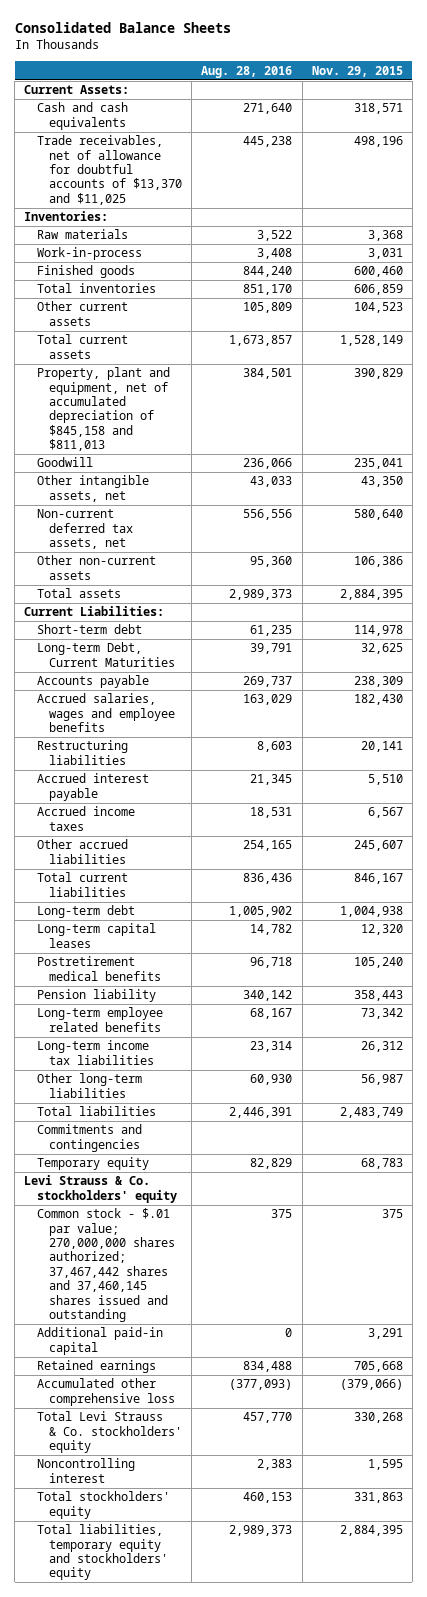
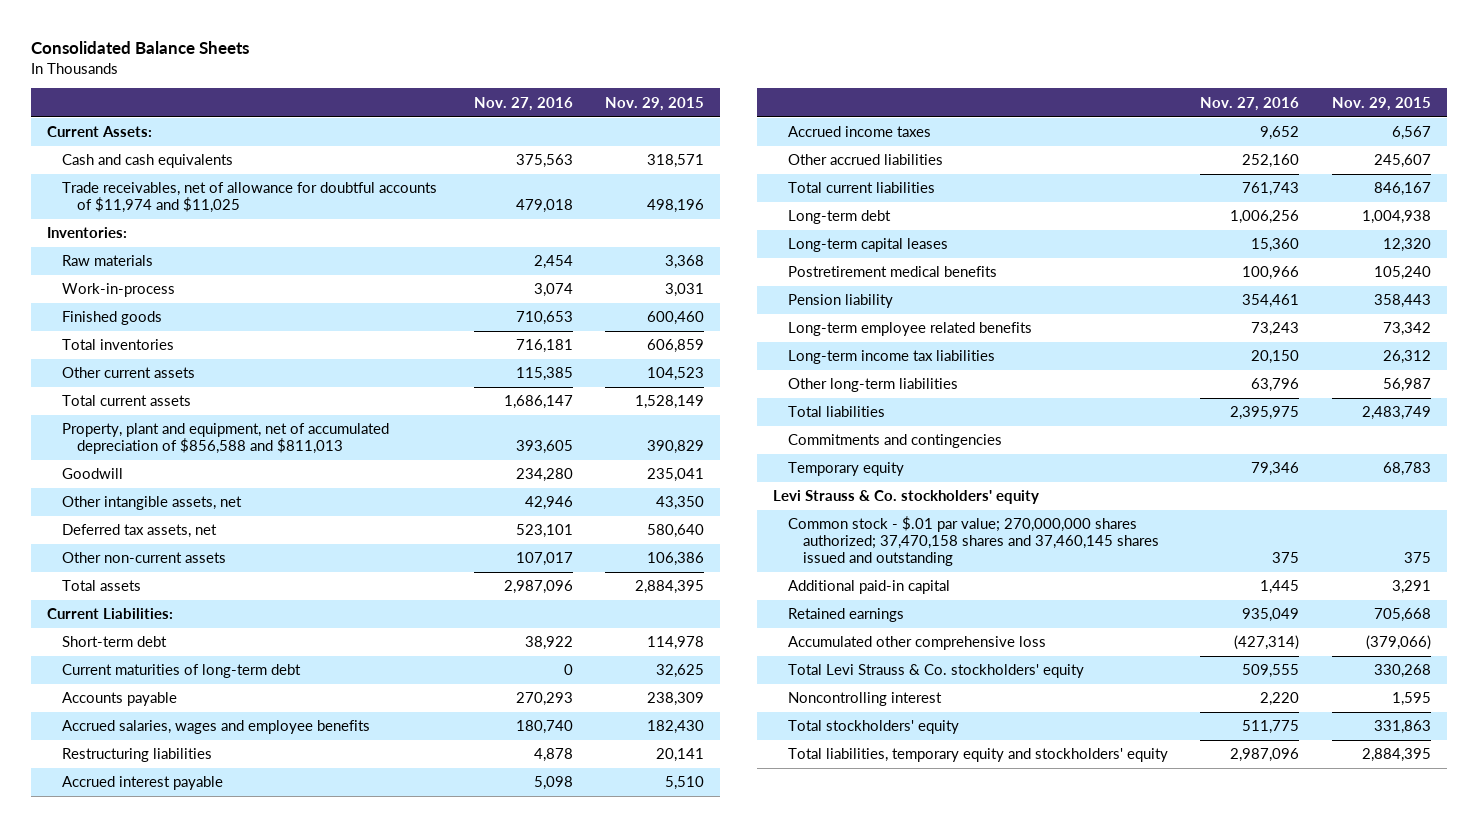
- | Aug. 28, 2016 | Nov. 29, 2015
+ | Nov. 27, 2016 | Nov. 29, 2015
- Trade receivables, net of allowance for doubtful accounts of $13,370 and $11,025 | 445,238 | 498,196
+ Trade receivables, net of allowance for doubtful accounts of $11,974 and $11,025 | 479,018 | 498,196
- Property, plant and equipment, net of accumulated depreciation of $845,158 and $811,013 | 384,501 | 390,829
+ Property, plant and equipment, net of accumulated depreciation of $856,588 and $811,013 | 393,605 | 390,829
- Non-current deferred tax assets, net | 556,556 | 580,640
+ Deferred tax assets, net | 523,101 | 580,640
- Long-term Debt, Current Maturities | 39,791 | 32,625
+ Current maturities of long-term debt | 0 | 32,625
- Common stock - $.01 par value; 270,000,000 shares authorized; 37,467,442 shares and 37,460,145 shares issued and outstanding | 375 | 375
+ Common stock - $.01 par value; 270,000,000 shares authorized; 37,470,158 shares and 37,460,145 shares issued and outstanding | 375 | 375

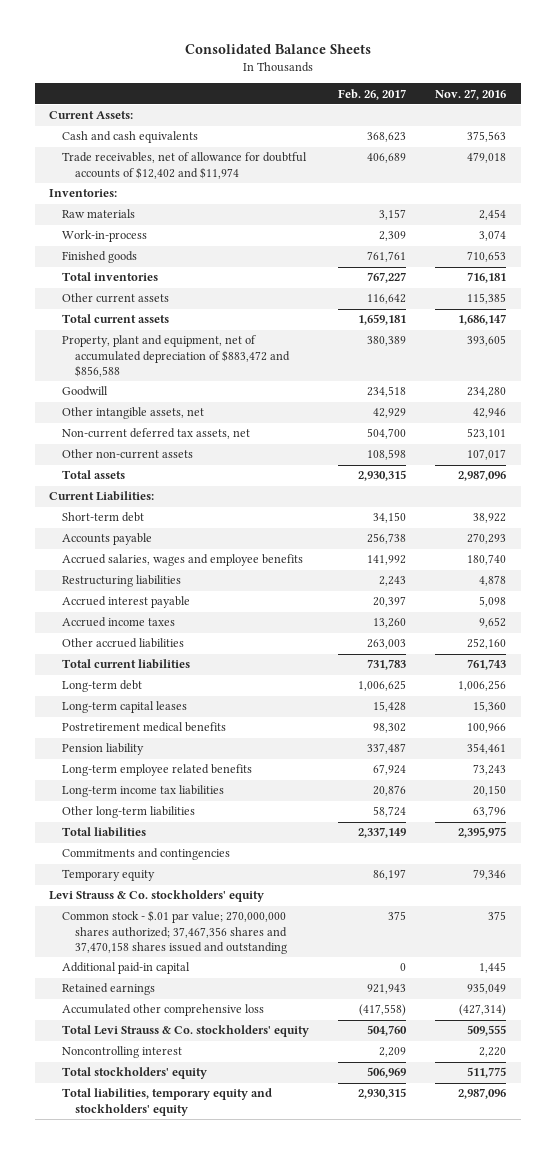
- | Nov. 27, 2016 | Nov. 29, 2015
+ | Feb. 26, 2017 | Nov. 27, 2016
- Trade receivables, net of allowance for doubtful accounts of $11,974 and $11,025 | 479,018 | 498,196
+ Trade receivables, net of allowance for doubtful accounts of $12,402 and $11,974 | 406,689 | 479,018
- Property, plant and equipment, net of accumulated depreciation of $856,588 and $811,013 | 393,605 | 390,829
+ Property, plant and equipment, net of accumulated depreciation of $883,472 and $856,588 | 380,389 | 393,605
- Deferred tax assets, net | 523,101 | 580,640
+ Non-current deferred tax assets, net | 504,700 | 523,101
- Current maturities of long-term debt | 0 | 32,625
- Common stock - $.01 par value; 270,000,000 shares authorized; 37,470,158 shares and 37,460,145 shares issued and outstanding | 375 | 375
+ Common stock - $.01 par value; 270,000,000 shares authorized; 37,467,356 shares and 37,470,158 shares issued and outstanding | 375 | 375

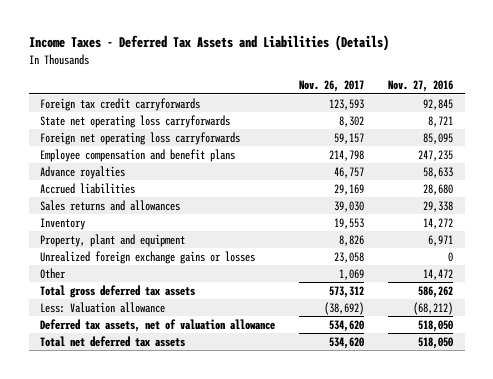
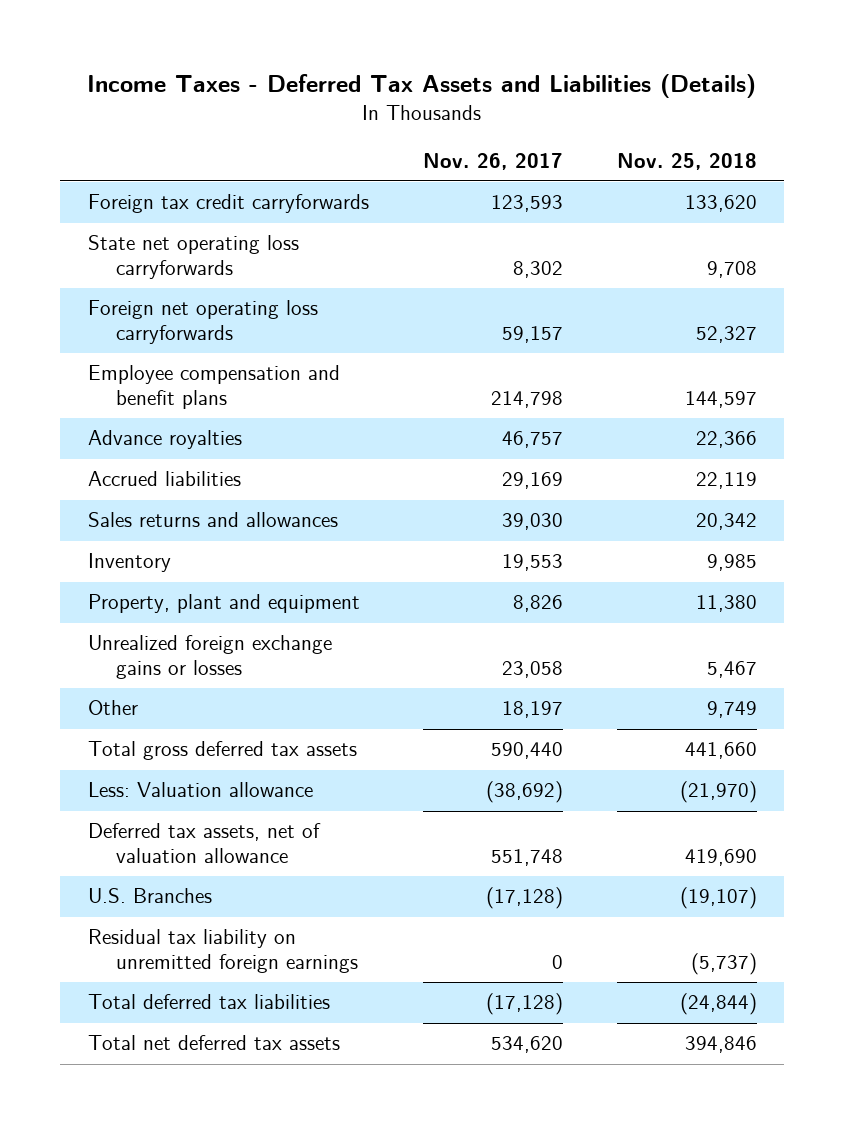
- | Nov. 26, 2017 | Nov. 27, 2016
+ | Nov. 26, 2017 | Nov. 25, 2018
- Other | 1,069 | 14,472
- Total gross deferred tax assets | 573,312 | 586,262
+ Other | 18,197 | 9,749
+ Total gross deferred tax assets | 590,440 | 441,660
- Deferred tax assets, net of valuation allowance | 534,620 | 518,050
+ Deferred tax assets, net of valuation allowance | 551,748 | 419,690
+ U.S. Branches | (17,128) | (19,107)
+ Residual tax liability on unremitted foreign earnings | 0 | (5,737)
+ Total deferred tax liabilities | (17,128) | (24,844)

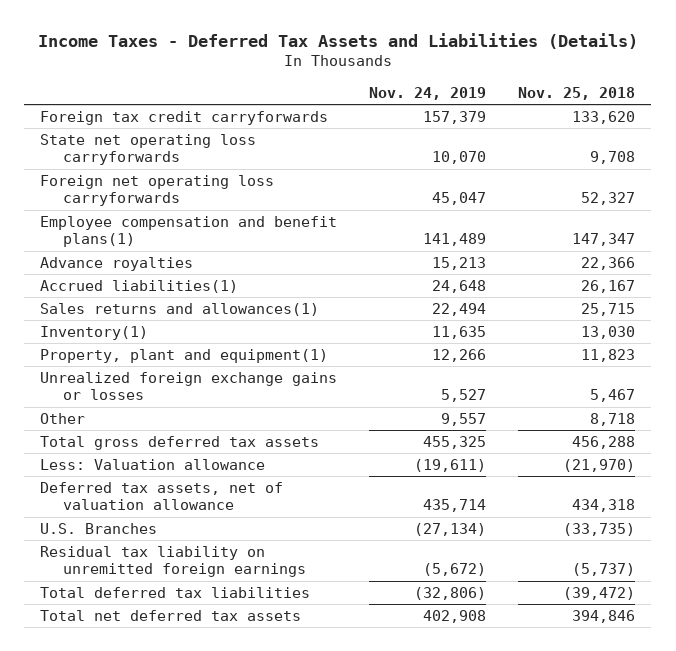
- | Nov. 26, 2017 | Nov. 25, 2018
+ | Nov. 24, 2019 | Nov. 25, 2018
- Employee compensation and benefit plans | 214,798 | 144,597
+ Employee compensation and benefit plans(1) | 141,489 | 147,347
- Accrued liabilities | 29,169 | 22,119
- Sales returns and allowances | 39,030 | 20,342
- Inventory | 19,553 | 9,985
- Property, plant and equipment | 8,826 | 11,380
+ Accrued liabilities(1) | 24,648 | 26,167
+ Sales returns and allowances(1) | 22,494 | 25,715
+ Inventory(1) | 11,635 | 13,030
+ Property, plant and equipment(1) | 12,266 | 11,823
- Other | 18,197 | 9,749
- Total gross deferred tax assets | 590,440 | 441,660
+ Other | 9,557 | 8,718
+ Total gross deferred tax assets | 455,325 | 456,288
- Deferred tax assets, net of valuation allowance | 551,748 | 419,690
- U.S. Branches | (17,128) | (19,107)
+ Deferred tax assets, net of valuation allowance | 435,714 | 434,318
+ U.S. Branches | (27,134) | (33,735)
- Total deferred tax liabilities | (17,128) | (24,844)
+ Total deferred tax liabilities | (32,806) | (39,472)

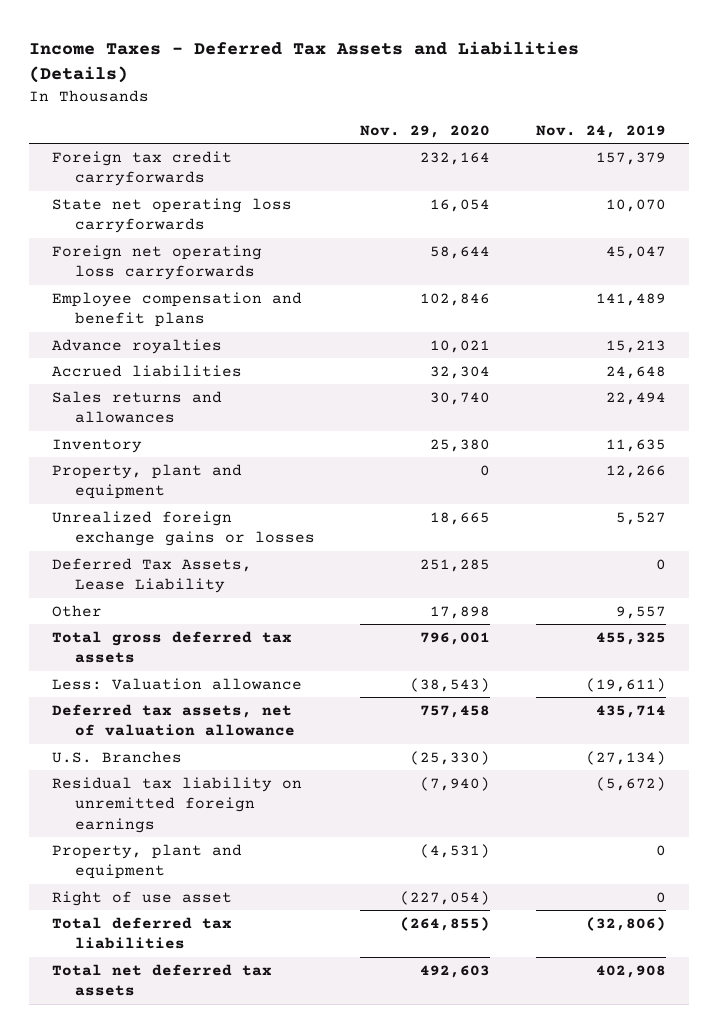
- | Nov. 24, 2019 | Nov. 25, 2018
+ | Nov. 29, 2020 | Nov. 24, 2019
- Employee compensation and benefit plans(1) | 141,489 | 147,347
+ Employee compensation and benefit plans | 102,846 | 141,489
- Accrued liabilities(1) | 24,648 | 26,167
- Sales returns and allowances(1) | 22,494 | 25,715
- Inventory(1) | 11,635 | 13,030
- Property, plant and equipment(1) | 12,266 | 11,823
+ Accrued liabilities | 32,304 | 24,648
+ Sales returns and allowances | 30,740 | 22,494
+ Inventory | 25,380 | 11,635
+ Property, plant and equipment | 0 | 12,266
+ Deferred Tax Assets, Lease Liability | 251,285 | 0
+ Property, plant and equipment | (4,531) | 0
+ Right of use asset | (227,054) | 0

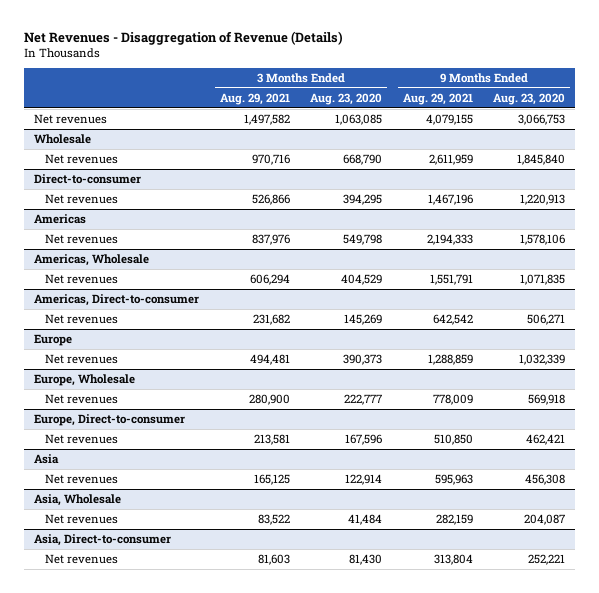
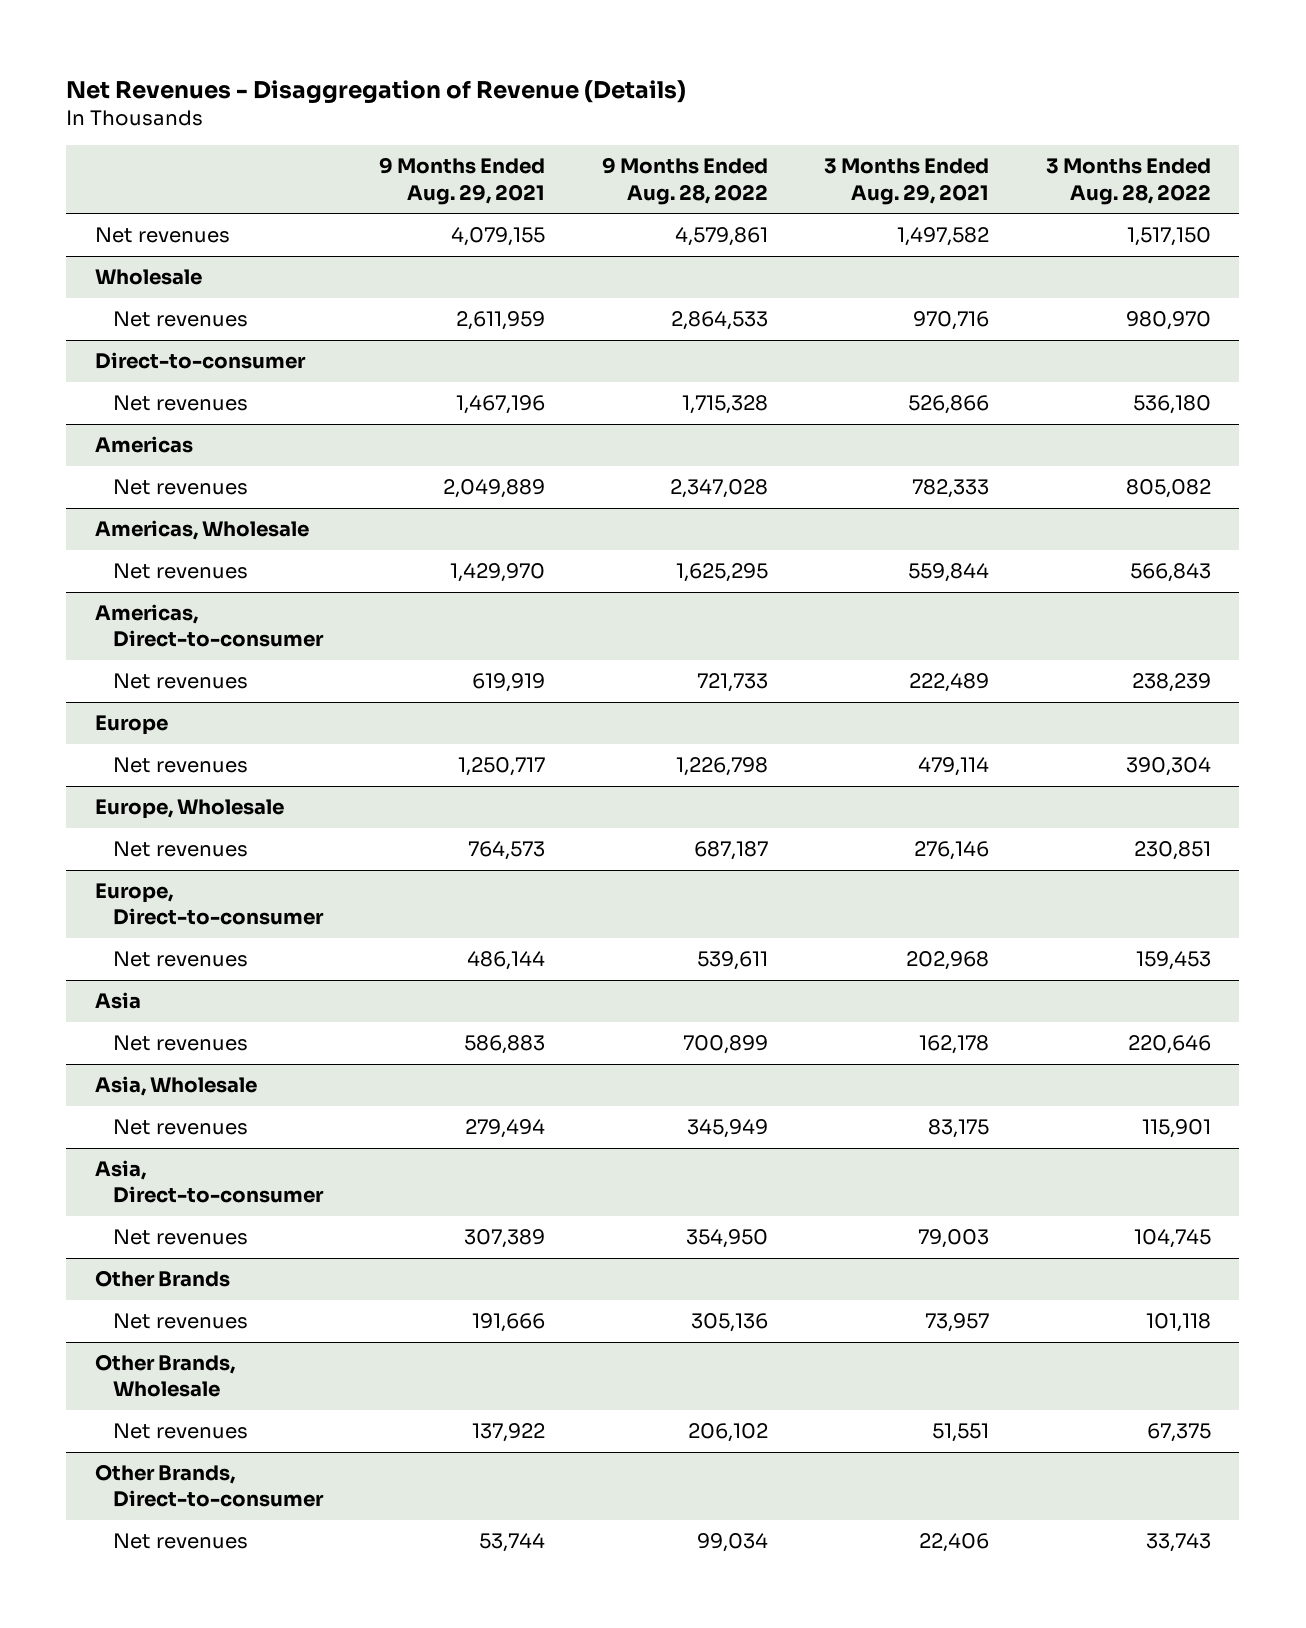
- | 3 Months Ended Aug. 29, 2021 | 3 Months Ended Aug. 23, 2020 | 9 Months Ended Aug. 29, 2021 | 9 Months Ended Aug. 23, 2020
+ | 9 Months Ended Aug. 29, 2021 | 9 Months Ended Aug. 28, 2022 | 3 Months Ended Aug. 29, 2021 | 3 Months Ended Aug. 28, 2022
@ Americas
- Net revenues | 837,976 | 549,798 | 2,194,333 | 1,578,106
+ Net revenues | 2,049,889 | 2,347,028 | 782,333 | 805,082
@ Americas, Wholesale
- Net revenues | 606,294 | 404,529 | 1,551,791 | 1,071,835
+ Net revenues | 1,429,970 | 1,625,295 | 559,844 | 566,843
@ Americas, Direct-to-consumer
- Net revenues | 231,682 | 145,269 | 642,542 | 506,271
+ Net revenues | 619,919 | 721,733 | 222,489 | 238,239
@ Europe
- Net revenues | 494,481 | 390,373 | 1,288,859 | 1,032,339
+ Net revenues | 1,250,717 | 1,226,798 | 479,114 | 390,304
@ Europe, Wholesale
- Net revenues | 280,900 | 222,777 | 778,009 | 569,918
+ Net revenues | 764,573 | 687,187 | 276,146 | 230,851
@ Europe, Direct-to-consumer
- Net revenues | 213,581 | 167,596 | 510,850 | 462,421
+ Net revenues | 486,144 | 539,611 | 202,968 | 159,453
@ Asia
- Net revenues | 165,125 | 122,914 | 595,963 | 456,308
+ Net revenues | 586,883 | 700,899 | 162,178 | 220,646
@ Asia, Wholesale
- Net revenues | 83,522 | 41,484 | 282,159 | 204,087
+ Net revenues | 279,494 | 345,949 | 83,175 | 115,901
@ Asia, Direct-to-consumer
- Net revenues | 81,603 | 81,430 | 313,804 | 252,221
+ Net revenues | 307,389 | 354,950 | 79,003 | 104,745
+ Other Brands
+ Net revenues | 191,666 | 305,136 | 73,957 | 101,118
+ Other Brands, Wholesale
+ Net revenues | 137,922 | 206,102 | 51,551 | 67,375
+ Other Brands, Direct-to-consumer
+ Net revenues | 53,744 | 99,034 | 22,406 | 33,743

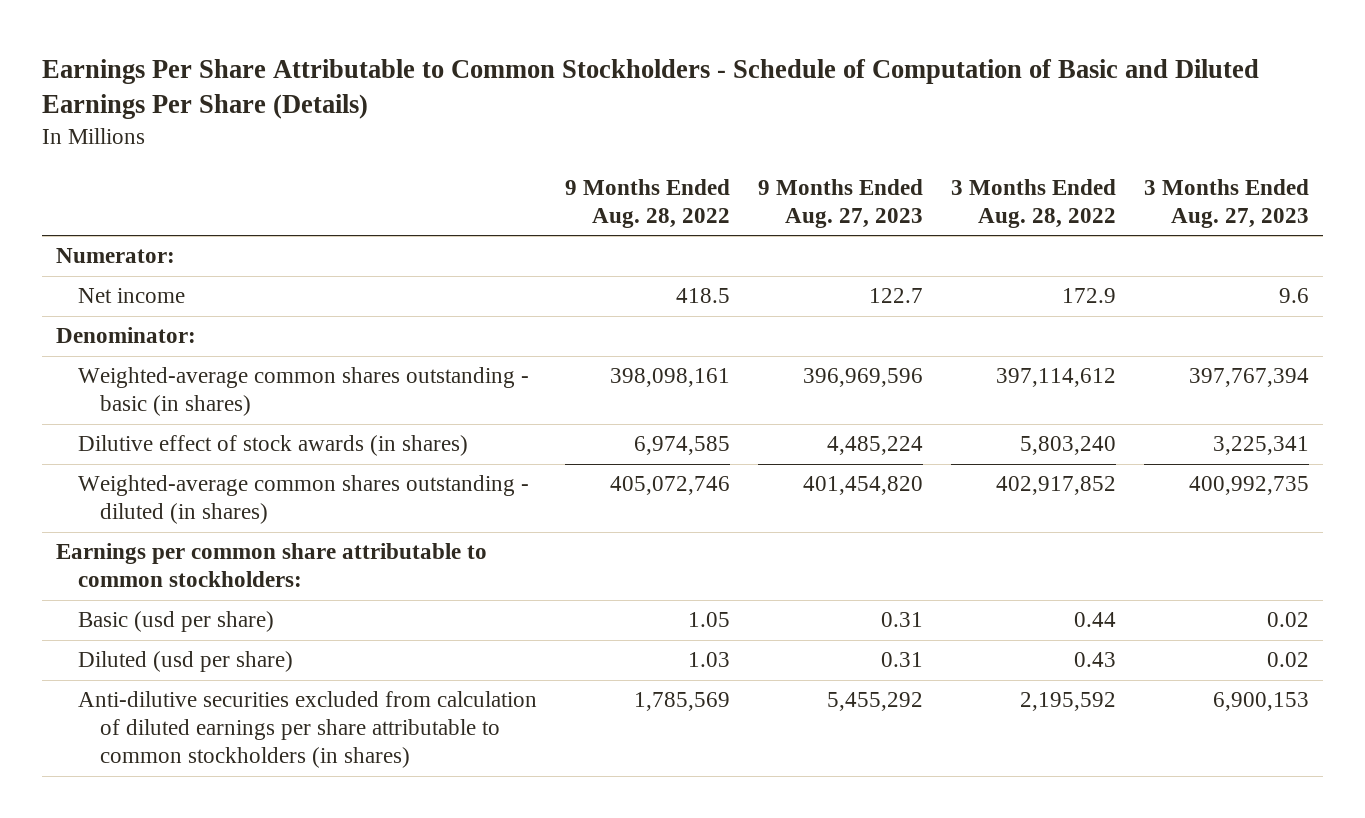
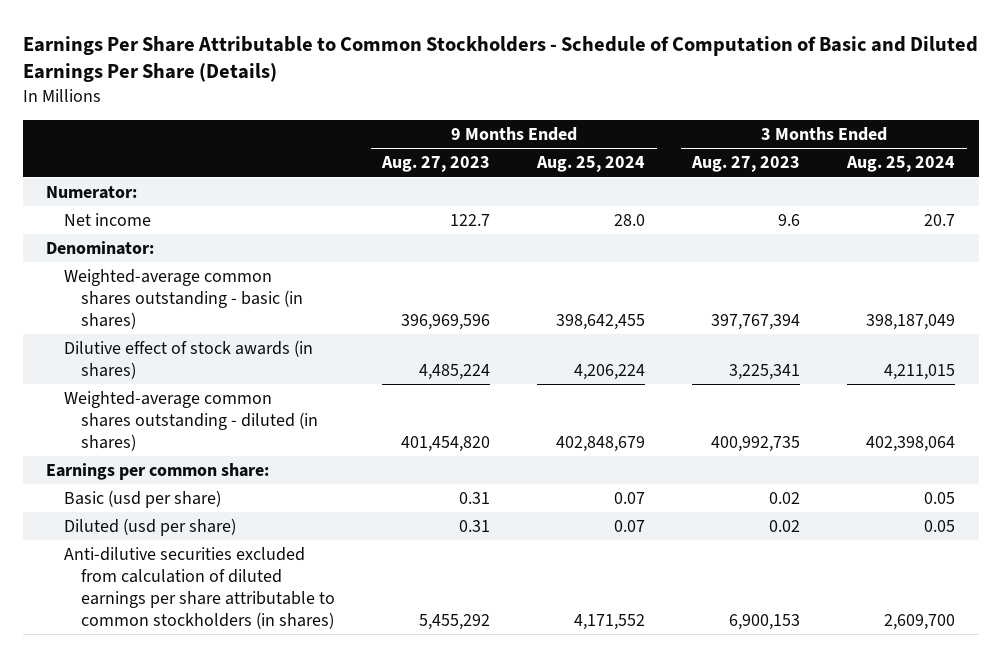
- | 9 Months Ended Aug. 28, 2022 | 9 Months Ended Aug. 27, 2023 | 3 Months Ended Aug. 28, 2022 | 3 Months Ended Aug. 27, 2023
+ | 9 Months Ended Aug. 27, 2023 | 9 Months Ended Aug. 25, 2024 | 3 Months Ended Aug. 27, 2023 | 3 Months Ended Aug. 25, 2024
- Earnings per common share attributable to common stockholders:
+ Earnings per common share:

